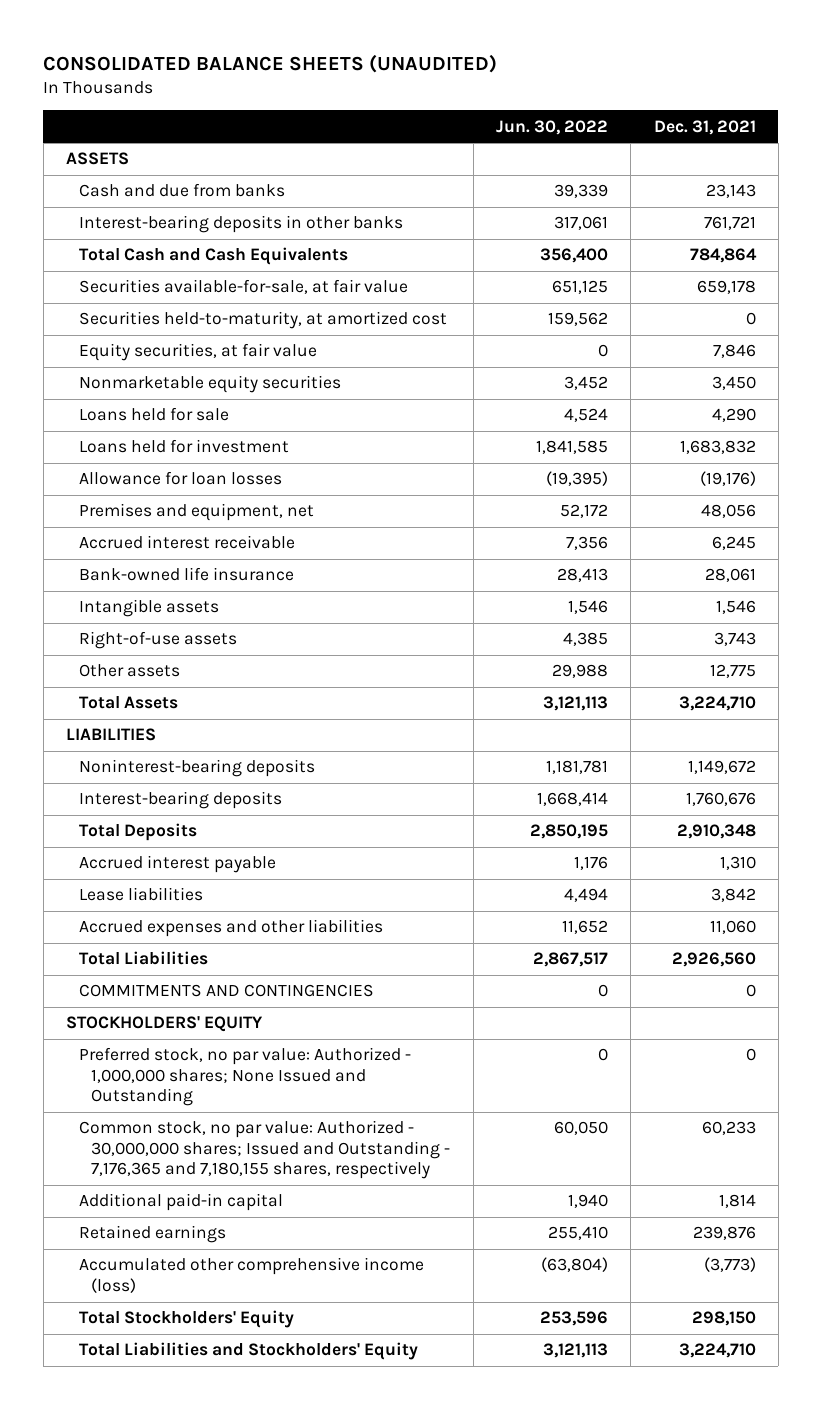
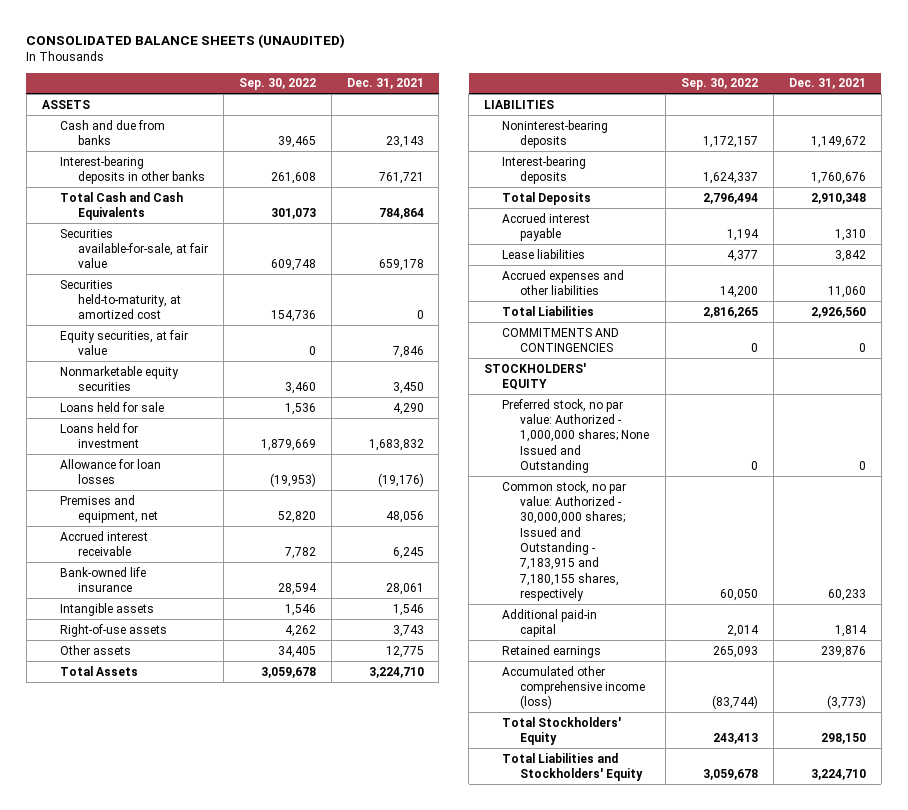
- | Jun. 30, 2022 | Dec. 31, 2021
+ | Sep. 30, 2022 | Dec. 31, 2021
- Common stock, no par value: Authorized - 30,000,000 shares; Issued and Outstanding - 7,176,365 and 7,180,155 shares, respectively | 60,050 | 60,233
+ Common stock, no par value: Authorized - 30,000,000 shares; Issued and Outstanding - 7,183,915 and 7,180,155 shares, respectively | 60,050 | 60,233

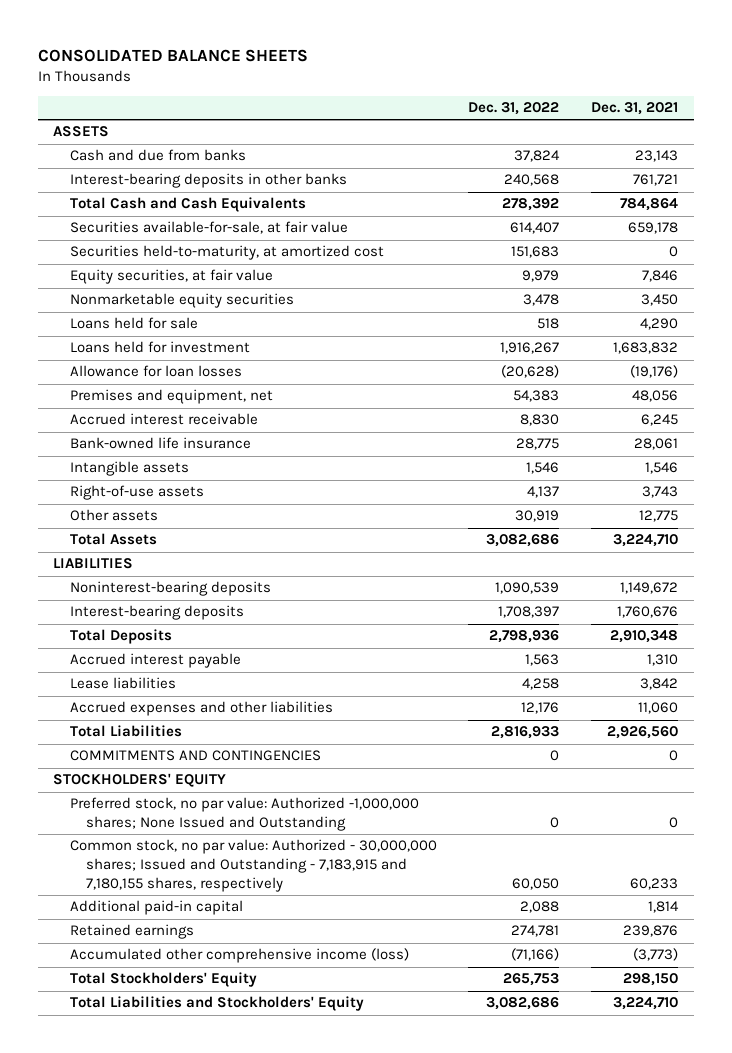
- CONSOLIDATED BALANCE SHEETS (UNAUDITED)
+ CONSOLIDATED BALANCE SHEETS
- | Sep. 30, 2022 | Dec. 31, 2021
+ | Dec. 31, 2022 | Dec. 31, 2021
- Preferred stock, no par value: Authorized - 1,000,000 shares; None Issued and Outstanding | 0 | 0
+ Preferred stock, no par value: Authorized -1,000,000 shares; None Issued and Outstanding | 0 | 0

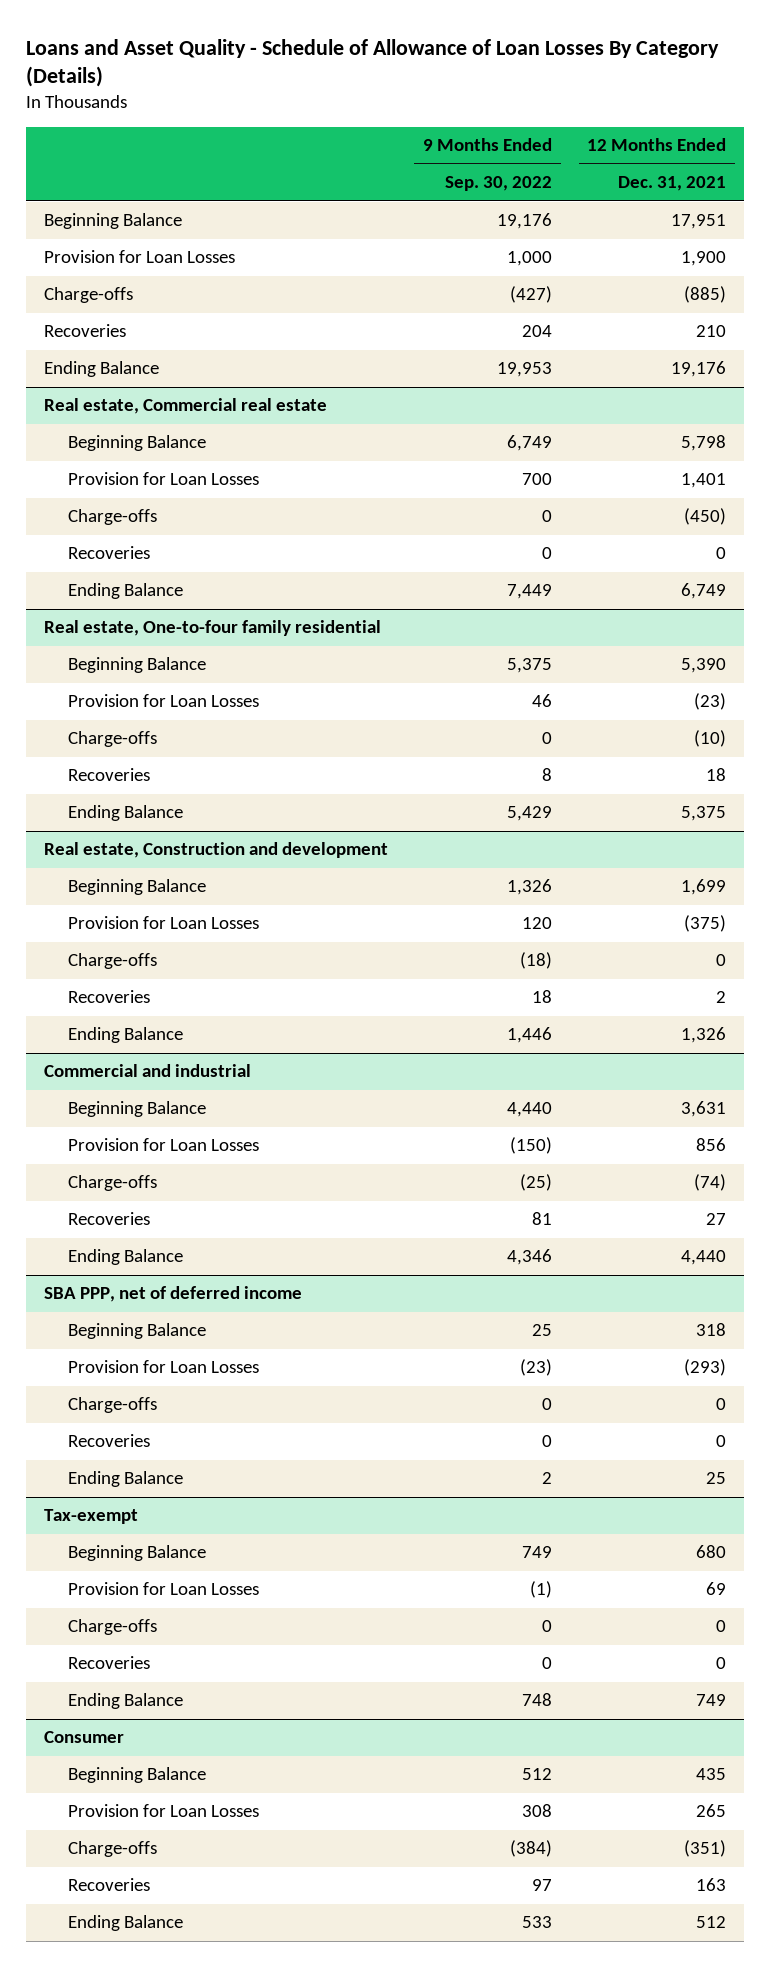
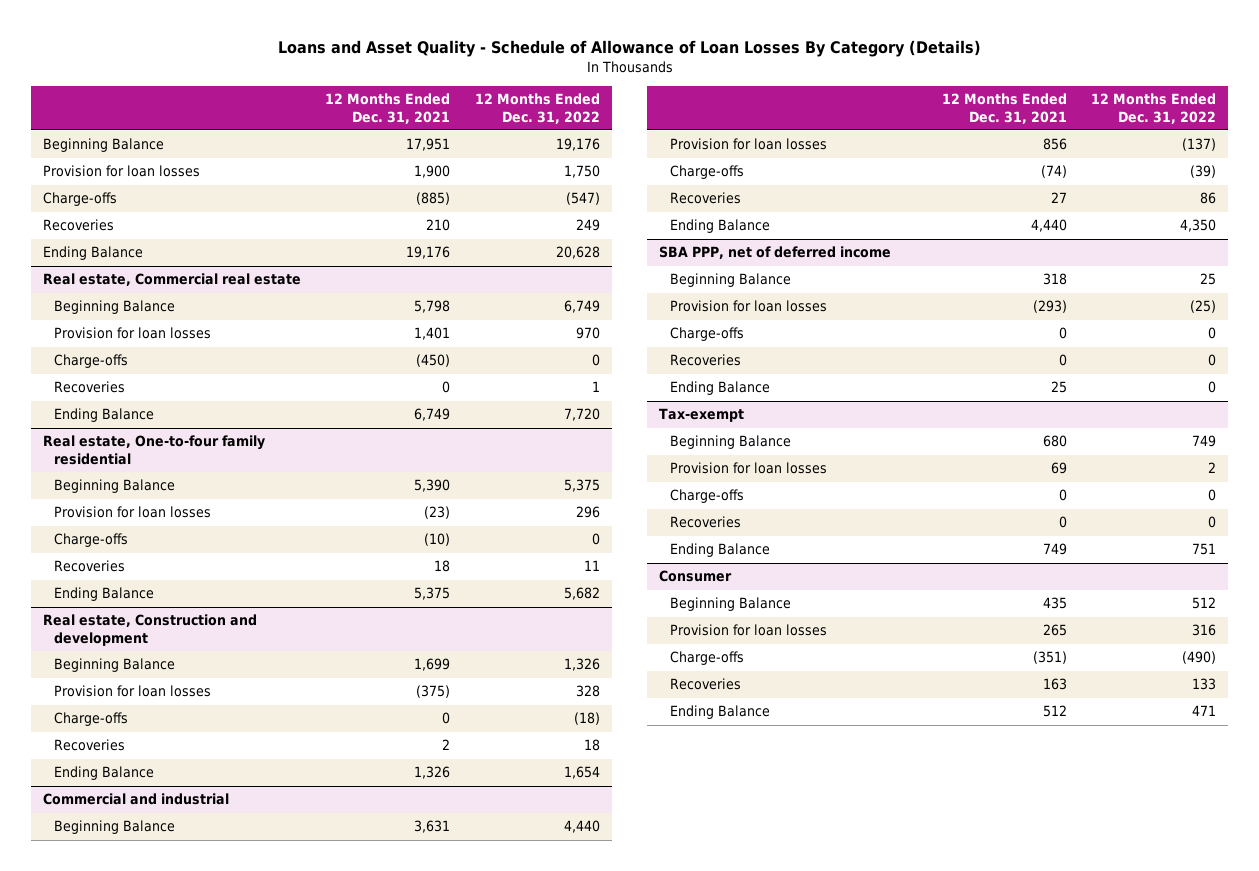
- | 9 Months Ended Sep. 30, 2022 | 12 Months Ended Dec. 31, 2021
+ | 12 Months Ended Dec. 31, 2021 | 12 Months Ended Dec. 31, 2022
- Provision for Loan Losses | 1,000 | 1,900
+ Provision for loan losses | 1,900 | 1,750
@ Real estate, Commercial real estate
- Provision for Loan Losses | 700 | 1,401
+ Provision for loan losses | 1,401 | 970
@ Real estate, One-to-four family residential
- Provision for Loan Losses | 46 | (23)
+ Provision for loan losses | (23) | 296
@ Real estate, Construction and development
- Provision for Loan Losses | 120 | (375)
+ Provision for loan losses | (375) | 328
@ Commercial and industrial
- Provision for Loan Losses | (150) | 856
+ Provision for loan losses | 856 | (137)
@ SBA PPP, net of deferred income
- Provision for Loan Losses | (23) | (293)
+ Provision for loan losses | (293) | (25)
@ Tax-exempt
- Provision for Loan Losses | (1) | 69
+ Provision for loan losses | 69 | 2
@ Consumer
- Provision for Loan Losses | 308 | 265
+ Provision for loan losses | 265 | 316

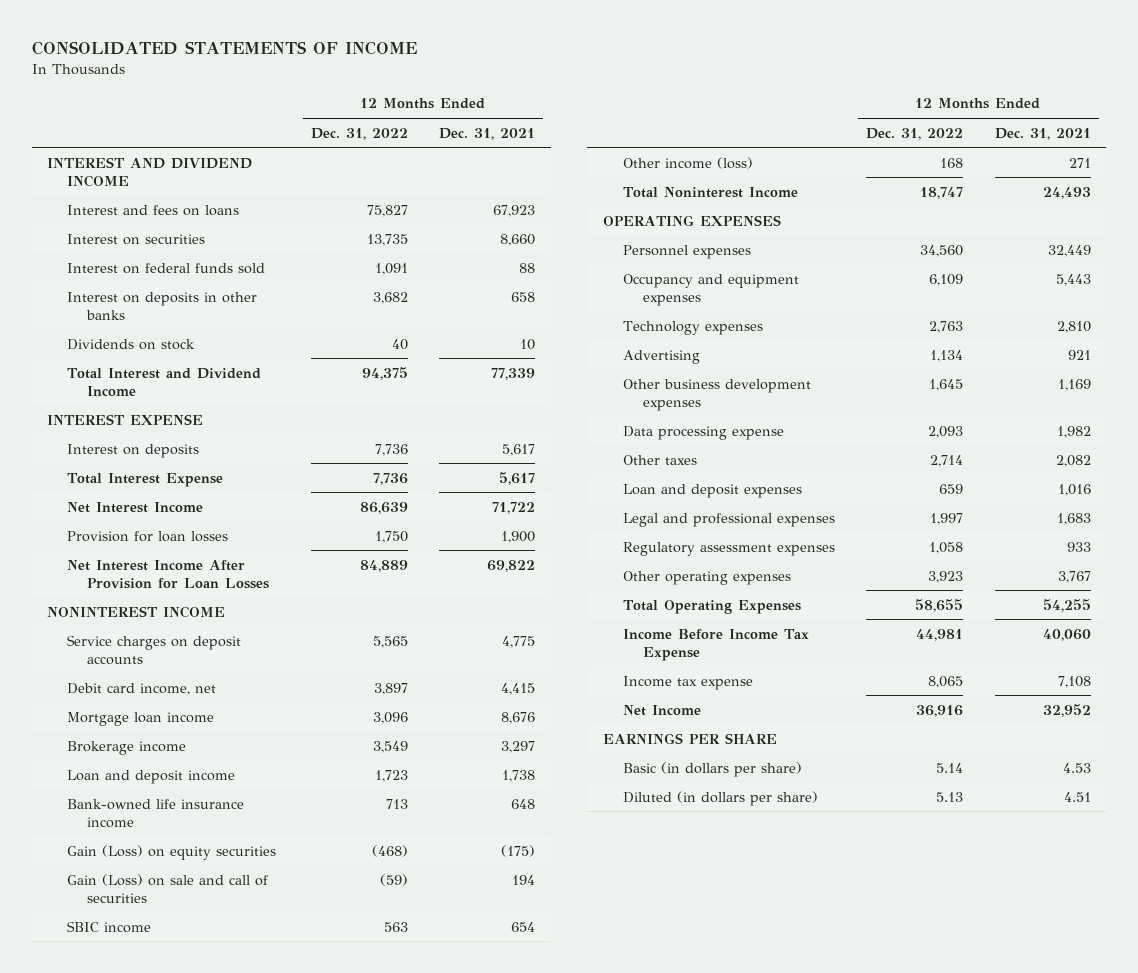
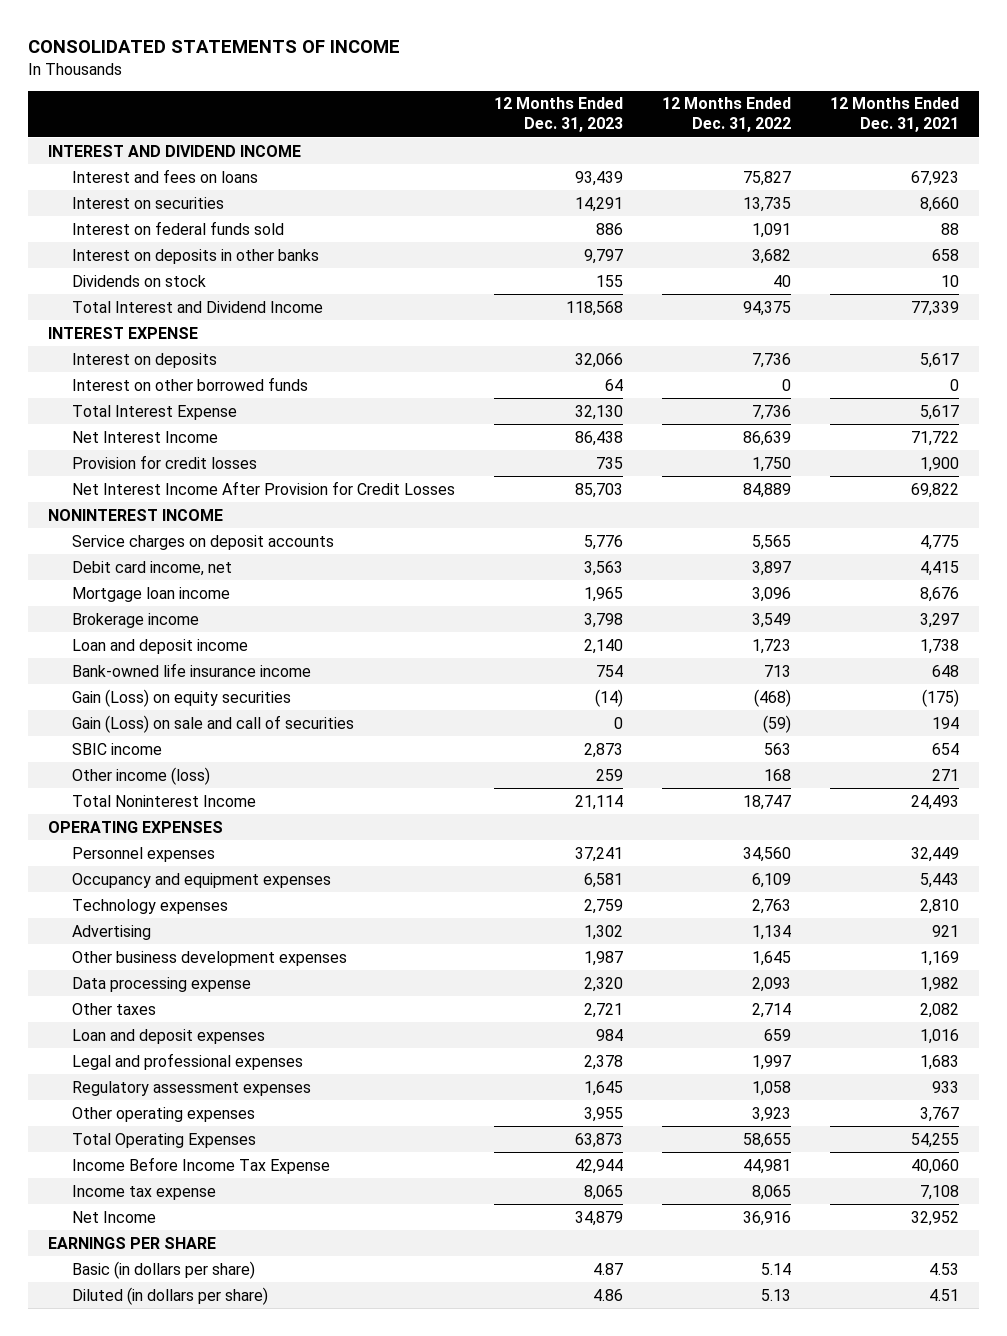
- | 12 Months Ended Dec. 31, 2022 | 12 Months Ended Dec. 31, 2021
+ | 12 Months Ended Dec. 31, 2023 | 12 Months Ended Dec. 31, 2022 | 12 Months Ended Dec. 31, 2021
+ Interest on other borrowed funds | 64 | 0 | 0
- Provision for loan losses | 1,750 | 1,900
- Net Interest Income After Provision for Loan Losses | 84,889 | 69,822
+ Provision for credit losses | 735 | 1,750 | 1,900
+ Net Interest Income After Provision for Credit Losses | 85,703 | 84,889 | 69,822

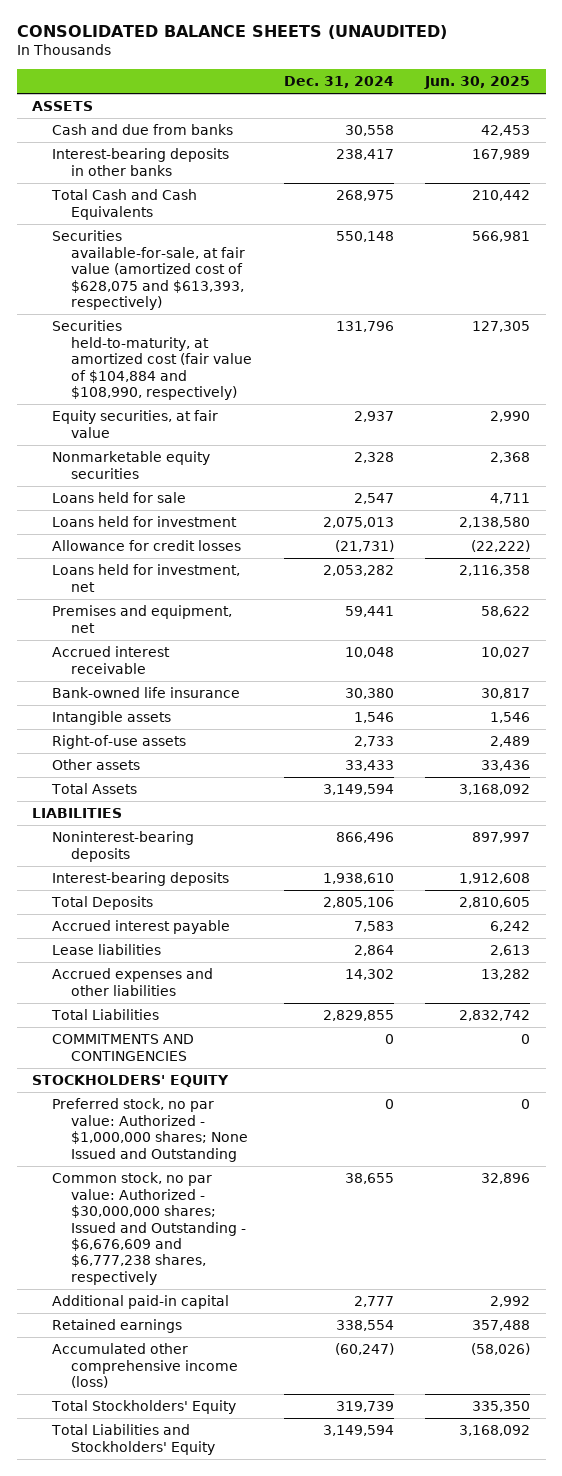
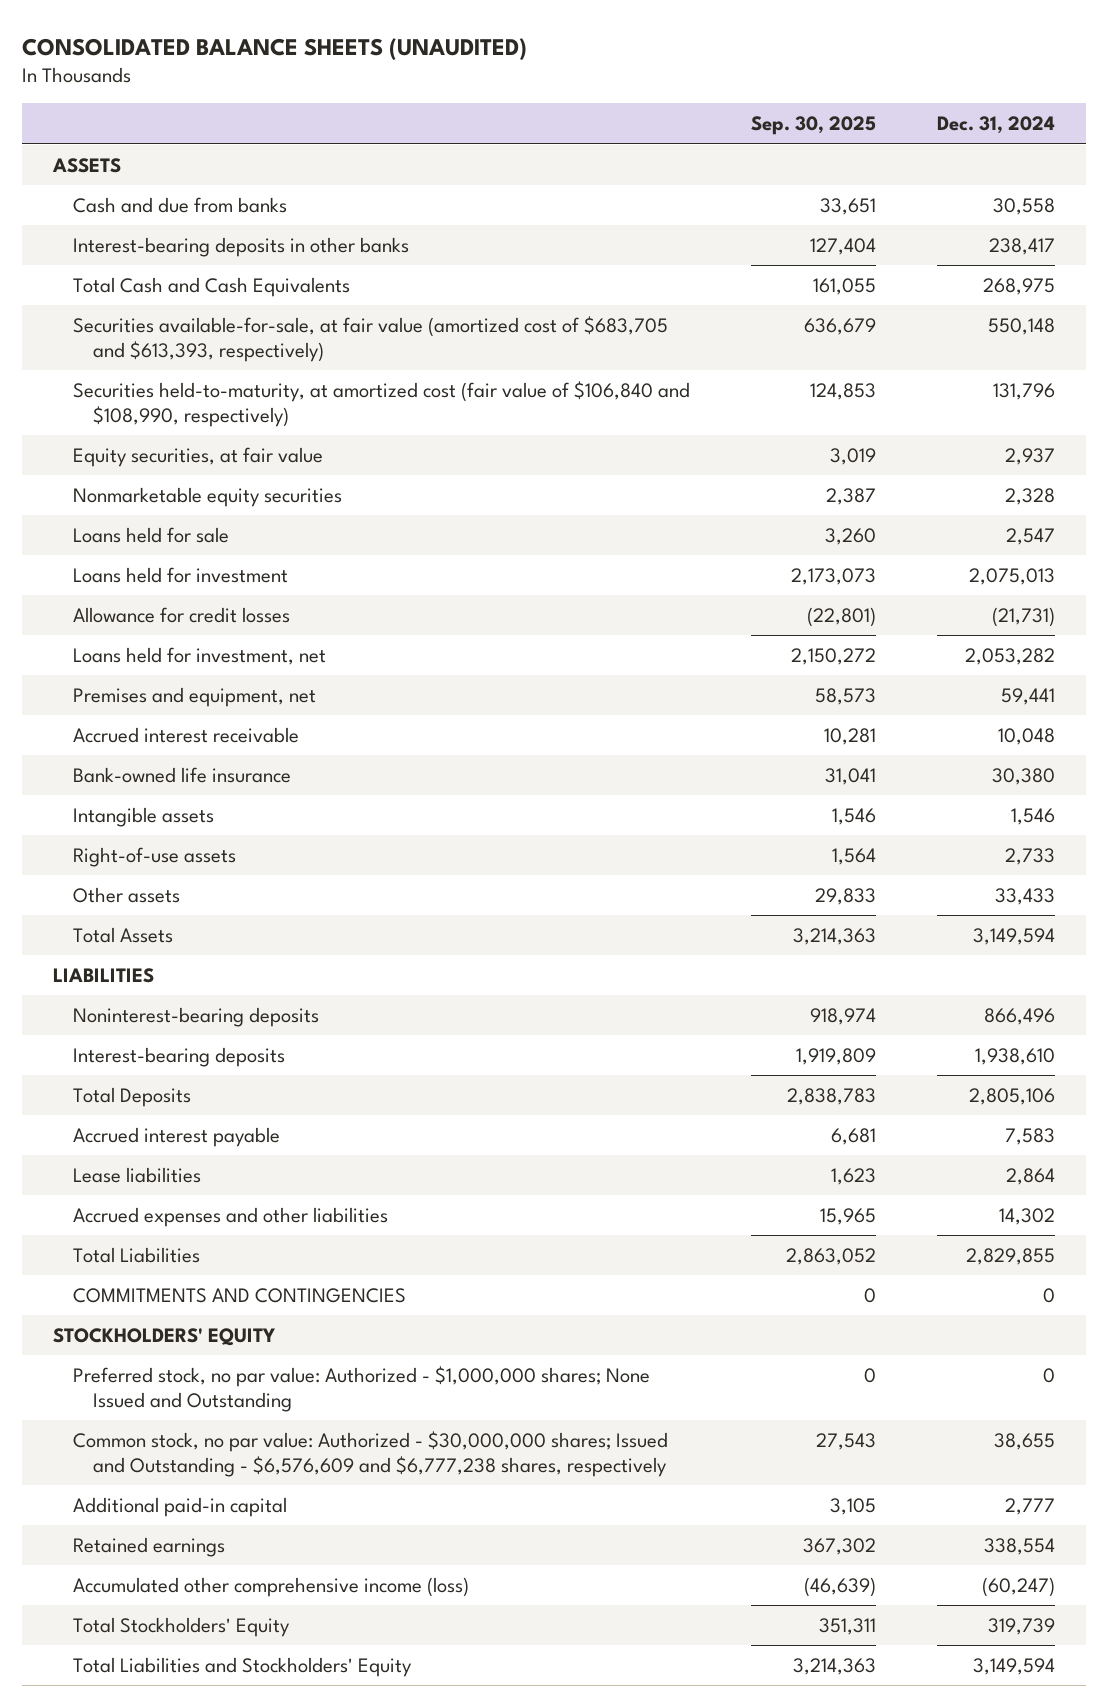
- | Dec. 31, 2024 | Jun. 30, 2025
+ | Sep. 30, 2025 | Dec. 31, 2024
- Securities available-for-sale, at fair value (amortized cost of $628,075 and $613,393, respectively) | 550,148 | 566,981
- Securities held-to-maturity, at amortized cost (fair value of $104,884 and $108,990, respectively) | 131,796 | 127,305
+ Securities available-for-sale, at fair value (amortized cost of $683,705 and $613,393, respectively) | 636,679 | 550,148
+ Securities held-to-maturity, at amortized cost (fair value of $106,840 and $108,990, respectively) | 124,853 | 131,796
- Common stock, no par value: Authorized - $30,000,000 shares; Issued and Outstanding - $6,676,609 and $6,777,238 shares, respectively | 38,655 | 32,896
+ Common stock, no par value: Authorized - $30,000,000 shares; Issued and Outstanding - $6,576,609 and $6,777,238 shares, respectively | 27,543 | 38,655

